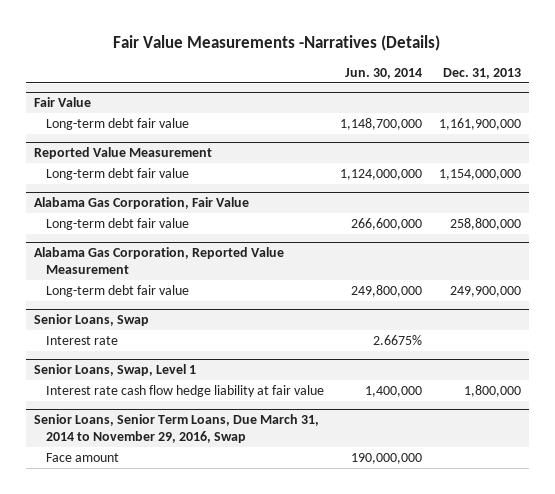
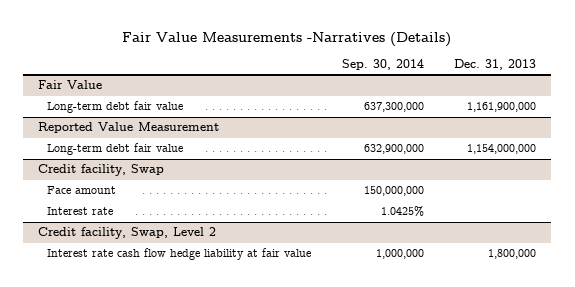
- | Jun. 30, 2014 | Dec. 31, 2013
+ | Sep. 30, 2014 | Dec. 31, 2013
- Alabama Gas Corporation, Fair Value
- Long-term debt fair value | 266,600,000 | 258,800,000
- Alabama Gas Corporation, Reported Value Measurement
- Long-term debt fair value | 249,800,000 | 249,900,000
- Senior Loans, Swap
+ Credit facility, Swap
+ Face amount | 150,000,000 |
- Senior Loans, Swap, Level 1
+ Credit facility, Swap, Level 2
- Senior Loans, Senior Term Loans, Due March 31, 2014 to November 29, 2016, Swap
- Face amount | 190,000,000 |

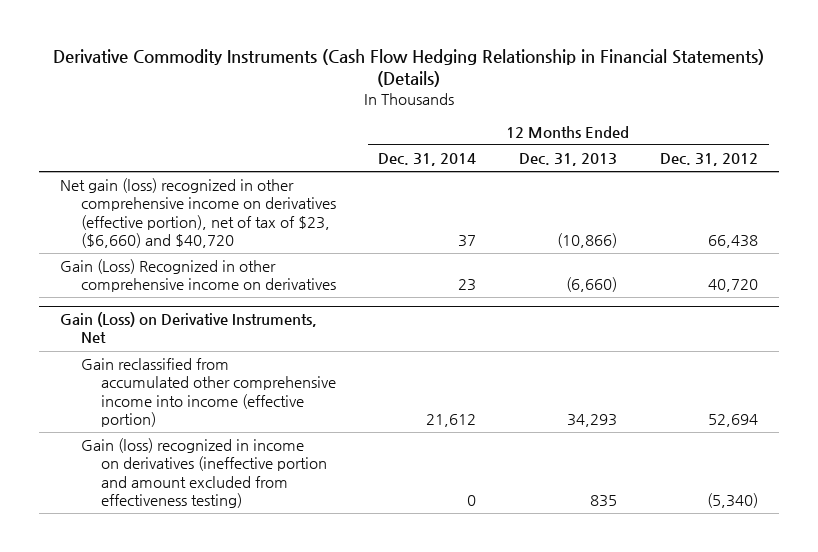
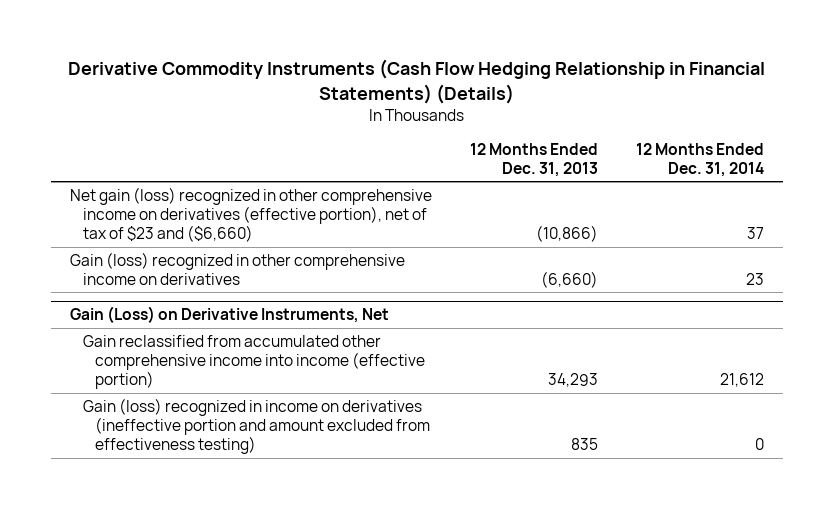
- | 12 Months Ended Dec. 31, 2014 | 12 Months Ended Dec. 31, 2013 | 12 Months Ended Dec. 31, 2012
+ | 12 Months Ended Dec. 31, 2013 | 12 Months Ended Dec. 31, 2014
- Net gain (loss) recognized in other comprehensive income on derivatives (effective portion), net of tax of $23, ($6,660) and $40,720 | 37 | (10,866) | 66,438
- Gain (Loss) Recognized in other comprehensive income on derivatives | 23 | (6,660) | 40,720
+ Net gain (loss) recognized in other comprehensive income on derivatives (effective portion), net of tax of $23 and ($6,660) | (10,866) | 37
+ Gain (loss) recognized in other comprehensive income on derivatives | (6,660) | 23

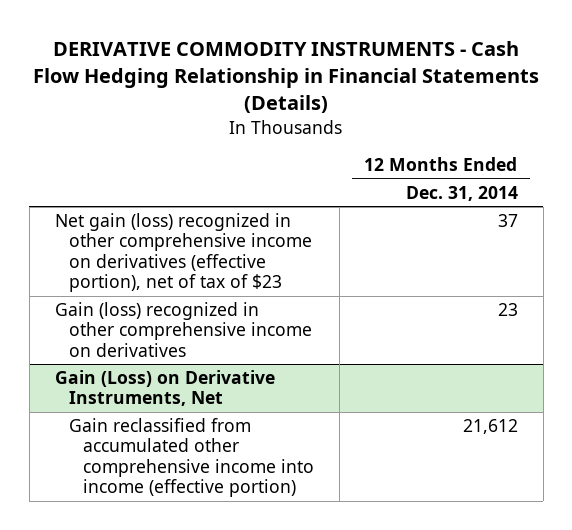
- Derivative Commodity Instruments (Cash Flow Hedging Relationship in Financial Statements) (Details)
+ DERIVATIVE COMMODITY INSTRUMENTS - Cash Flow Hedging Relationship in Financial Statements (Details)
- | 12 Months Ended Dec. 31, 2013 | 12 Months Ended Dec. 31, 2014
+ | 12 Months Ended Dec. 31, 2014
- Net gain (loss) recognized in other comprehensive income on derivatives (effective portion), net of tax of $23 and ($6,660) | (10,866) | 37
+ Net gain (loss) recognized in other comprehensive income on derivatives (effective portion), net of tax of $23 | 37
@ Gain (Loss) on Derivative Instruments, Net
- Gain (loss) recognized in income on derivatives (ineffective portion and amount excluded from effectiveness testing) | 835 | 0

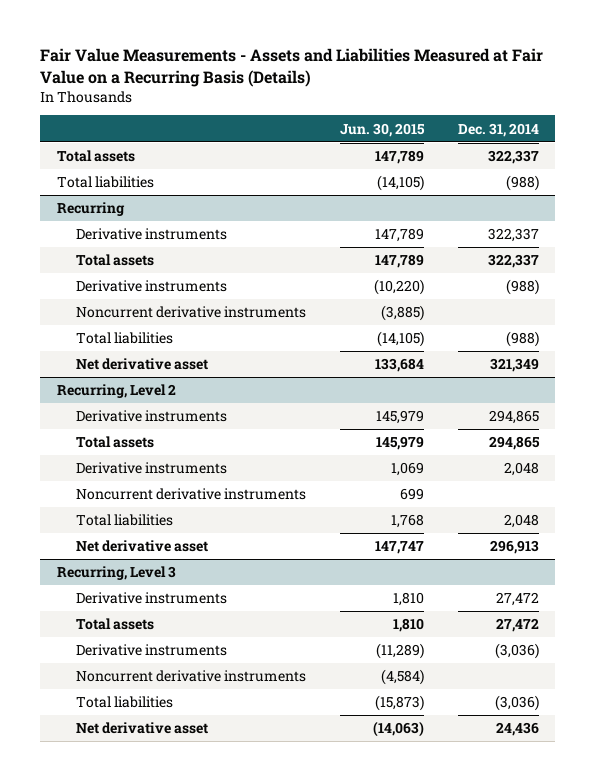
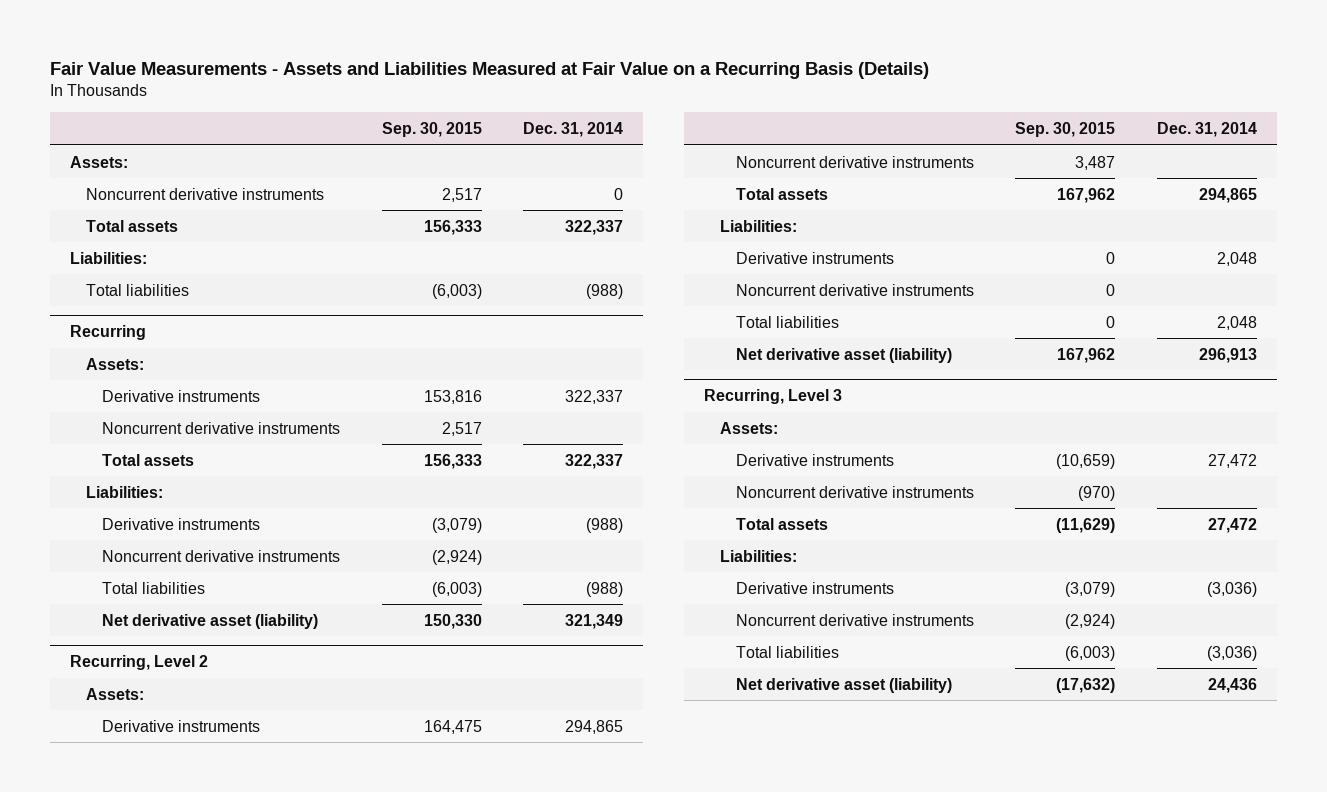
- | Jun. 30, 2015 | Dec. 31, 2014
+ | Sep. 30, 2015 | Dec. 31, 2014
+ Assets:
+ Noncurrent derivative instruments | 2,517 | 0
+ Liabilities:
@ Recurring
+ Assets:
+ Noncurrent derivative instruments | 2,517 |
+ Liabilities:
- Net derivative asset | 133,684 | 321,349
+ Net derivative asset (liability) | 150,330 | 321,349
@ Recurring, Level 2
+ Assets:
+ Noncurrent derivative instruments | 3,487 |
+ Liabilities:
- Net derivative asset | 147,747 | 296,913
+ Net derivative asset (liability) | 167,962 | 296,913
@ Recurring, Level 3
+ Assets:
+ Noncurrent derivative instruments | (970) |
+ Liabilities:
- Net derivative asset | (14,063) | 24,436
+ Net derivative asset (liability) | (17,632) | 24,436

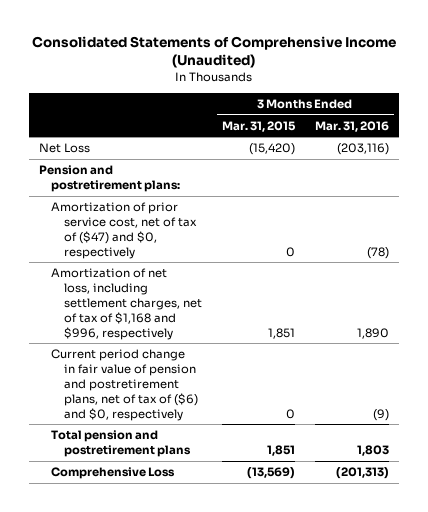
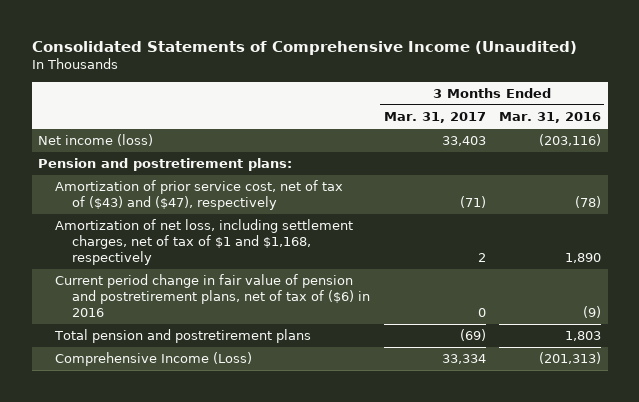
- | 3 Months Ended Mar. 31, 2015 | 3 Months Ended Mar. 31, 2016
+ | 3 Months Ended Mar. 31, 2017 | 3 Months Ended Mar. 31, 2016
- Net Loss | (15,420) | (203,116)
+ Net income (loss) | 33,403 | (203,116)
- Amortization of prior service cost, net of tax of ($47) and $0, respectively | 0 | (78)
- Amortization of net loss, including settlement charges, net of tax of $1,168 and $996, respectively | 1,851 | 1,890
- Current period change in fair value of pension and postretirement plans, net of tax of ($6) and $0, respectively | 0 | (9)
+ Amortization of prior service cost, net of tax of ($43) and ($47), respectively | (71) | (78)
+ Amortization of net loss, including settlement charges, net of tax of $1 and $1,168, respectively | 2 | 1,890
+ Current period change in fair value of pension and postretirement plans, net of tax of ($6) in 2016 | 0 | (9)
- Comprehensive Loss | (13,569) | (201,313)
+ Comprehensive Income (Loss) | 33,334 | (201,313)

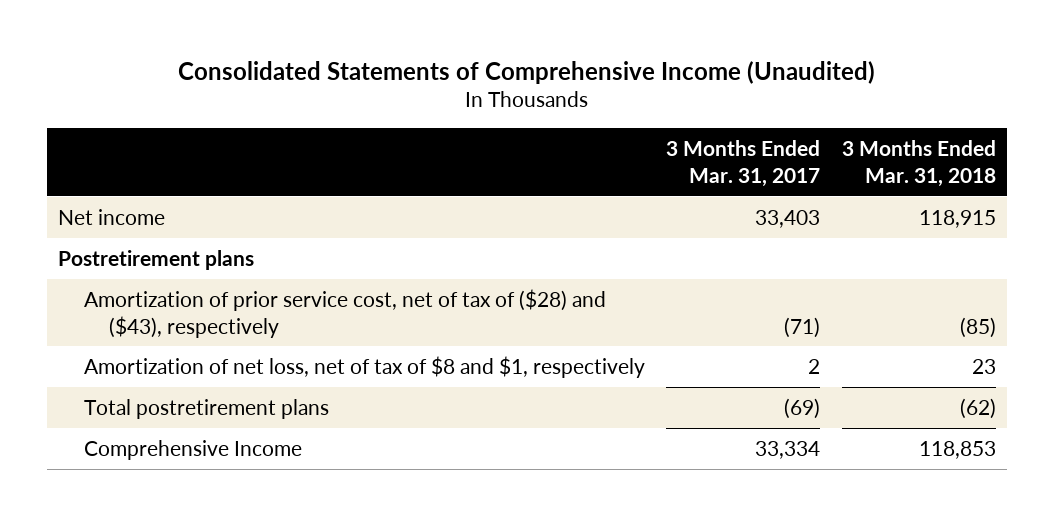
- | 3 Months Ended Mar. 31, 2017 | 3 Months Ended Mar. 31, 2016
+ | 3 Months Ended Mar. 31, 2017 | 3 Months Ended Mar. 31, 2018
- Net income (loss) | 33,403 | (203,116)
- Pension and postretirement plans:
- Amortization of prior service cost, net of tax of ($43) and ($47), respectively | (71) | (78)
- Amortization of net loss, including settlement charges, net of tax of $1 and $1,168, respectively | 2 | 1,890
- Current period change in fair value of pension and postretirement plans, net of tax of ($6) in 2016 | 0 | (9)
- Total pension and postretirement plans | (69) | 1,803
- Comprehensive Income (Loss) | 33,334 | (201,313)
+ Net income | 33,403 | 118,915
+ Postretirement plans
+ Amortization of prior service cost, net of tax of ($28) and ($43), respectively | (71) | (85)
+ Amortization of net loss, net of tax of $8 and $1, respectively | 2 | 23
+ Total postretirement plans | (69) | (62)
+ Comprehensive Income | 33,334 | 118,853

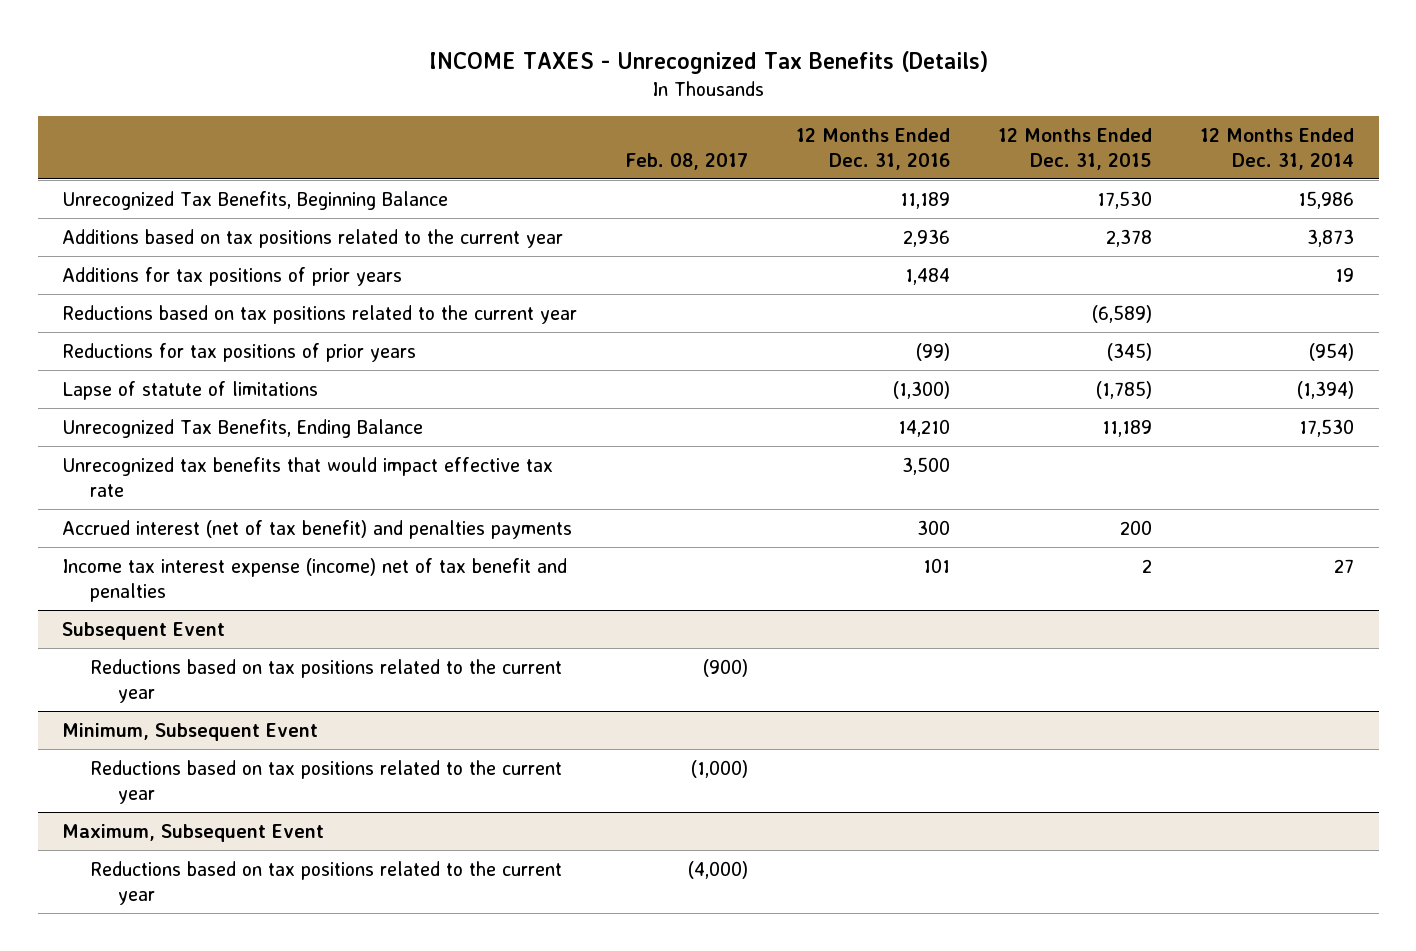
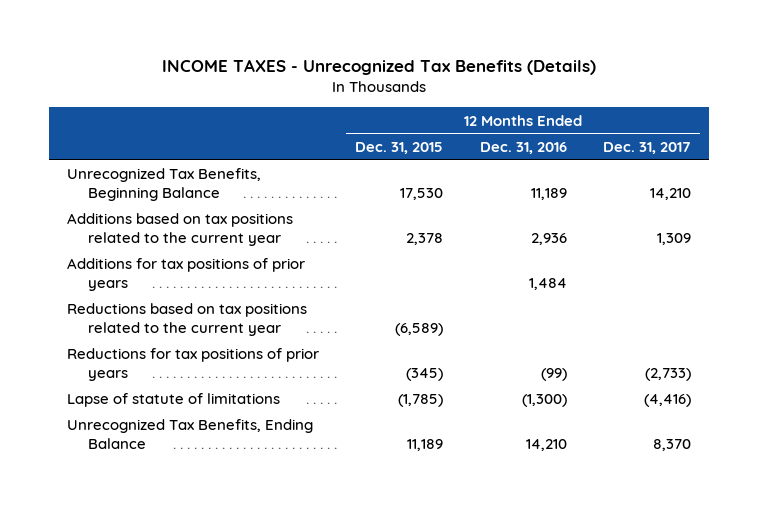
- | Feb. 08, 2017 | 12 Months Ended Dec. 31, 2016 | 12 Months Ended Dec. 31, 2015 | 12 Months Ended Dec. 31, 2014
+ | 12 Months Ended Dec. 31, 2015 | 12 Months Ended Dec. 31, 2016 | 12 Months Ended Dec. 31, 2017
- Unrecognized tax benefits that would impact effective tax rate | | 3,500 | |
- Accrued interest (net of tax benefit) and penalties payments | | 300 | 200 |
- Income tax interest expense (income) net of tax benefit and penalties | | 101 | 2 | 27
- Subsequent Event
- Reductions based on tax positions related to the current year | (900) | | |
- Minimum, Subsequent Event
- Reductions based on tax positions related to the current year | (1,000) | | |
- Maximum, Subsequent Event
- Reductions based on tax positions related to the current year | (4,000) | | |

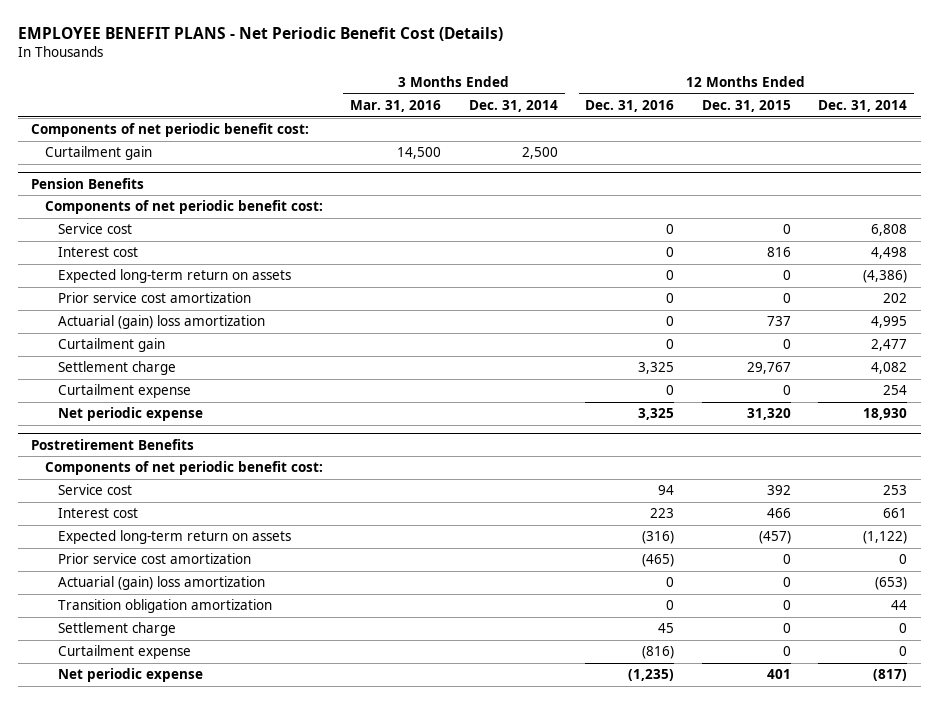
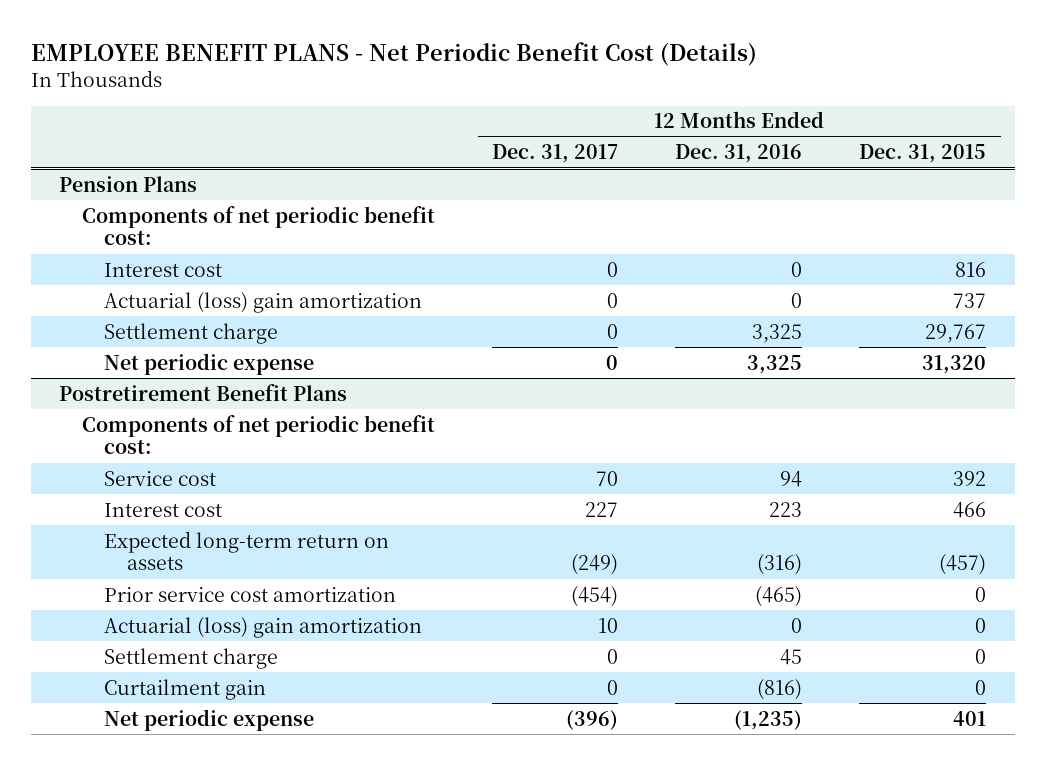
- | 3 Months Ended Mar. 31, 2016 | 3 Months Ended Dec. 31, 2014 | 12 Months Ended Dec. 31, 2016 | 12 Months Ended Dec. 31, 2015 | 12 Months Ended Dec. 31, 2014
+ | 12 Months Ended Dec. 31, 2017 | 12 Months Ended Dec. 31, 2016 | 12 Months Ended Dec. 31, 2015
- Components of net periodic benefit cost:
- Curtailment gain | 14,500 | 2,500 | | |
- Pension Benefits
+ Pension Plans
- Service cost | | | 0 | 0 | 6,808
- Expected long-term return on assets | | | 0 | 0 | (4,386)
- Prior service cost amortization | | | 0 | 0 | 202
- Actuarial (gain) loss amortization | | | 0 | 737 | 4,995
- Curtailment gain | | | 0 | 0 | 2,477
+ Actuarial (loss) gain amortization | 0 | 0 | 737
- Curtailment expense | | | 0 | 0 | 254
- Postretirement Benefits
+ Postretirement Benefit Plans
- Actuarial (gain) loss amortization | | | 0 | 0 | (653)
- Transition obligation amortization | | | 0 | 0 | 44
+ Actuarial (loss) gain amortization | 10 | 0 | 0
- Curtailment expense | | | (816) | 0 | 0
+ Curtailment gain | 0 | (816) | 0

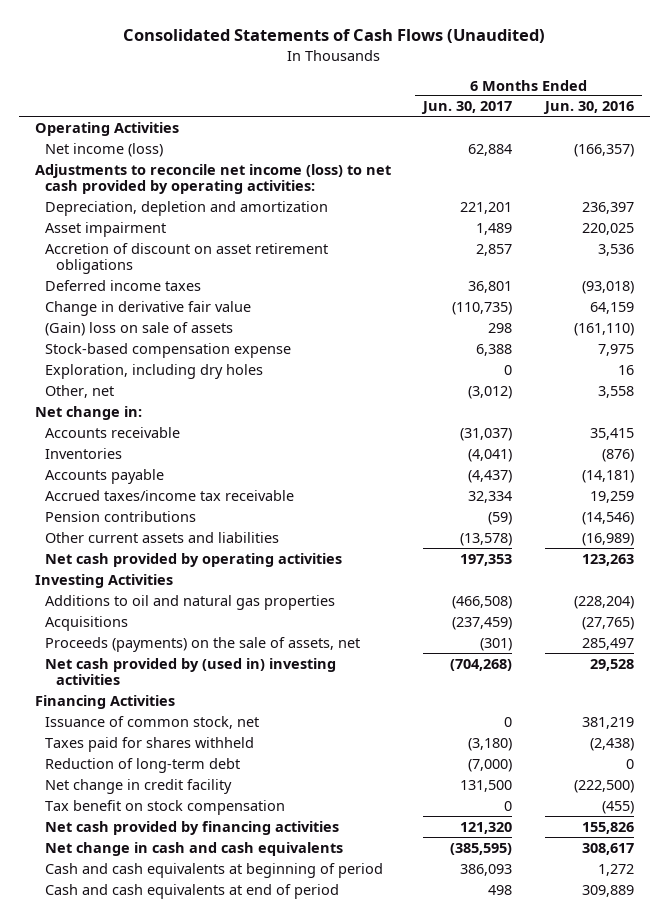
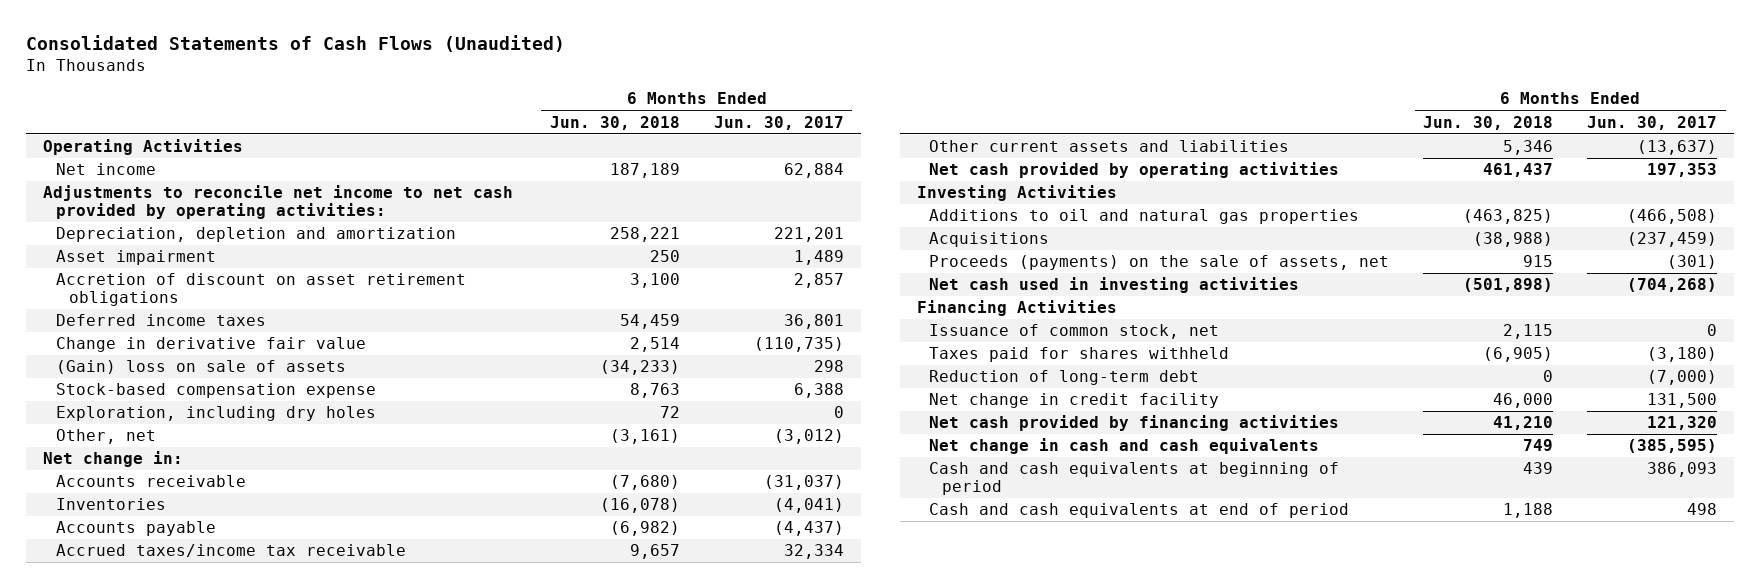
- | 6 Months Ended Jun. 30, 2017 | 6 Months Ended Jun. 30, 2016
+ | 6 Months Ended Jun. 30, 2018 | 6 Months Ended Jun. 30, 2017
- Net income (loss) | 62,884 | (166,357)
- Adjustments to reconcile net income (loss) to net cash provided by operating activities:
+ Net income | 187,189 | 62,884
+ Adjustments to reconcile net income to net cash provided by operating activities:
- Pension contributions | (59) | (14,546)
- Other current assets and liabilities | (13,578) | (16,989)
+ Other current assets and liabilities | 5,346 | (13,637)
- Net cash provided by (used in) investing activities | (704,268) | 29,528
+ Net cash used in investing activities | (501,898) | (704,268)
- Tax benefit on stock compensation | 0 | (455)

